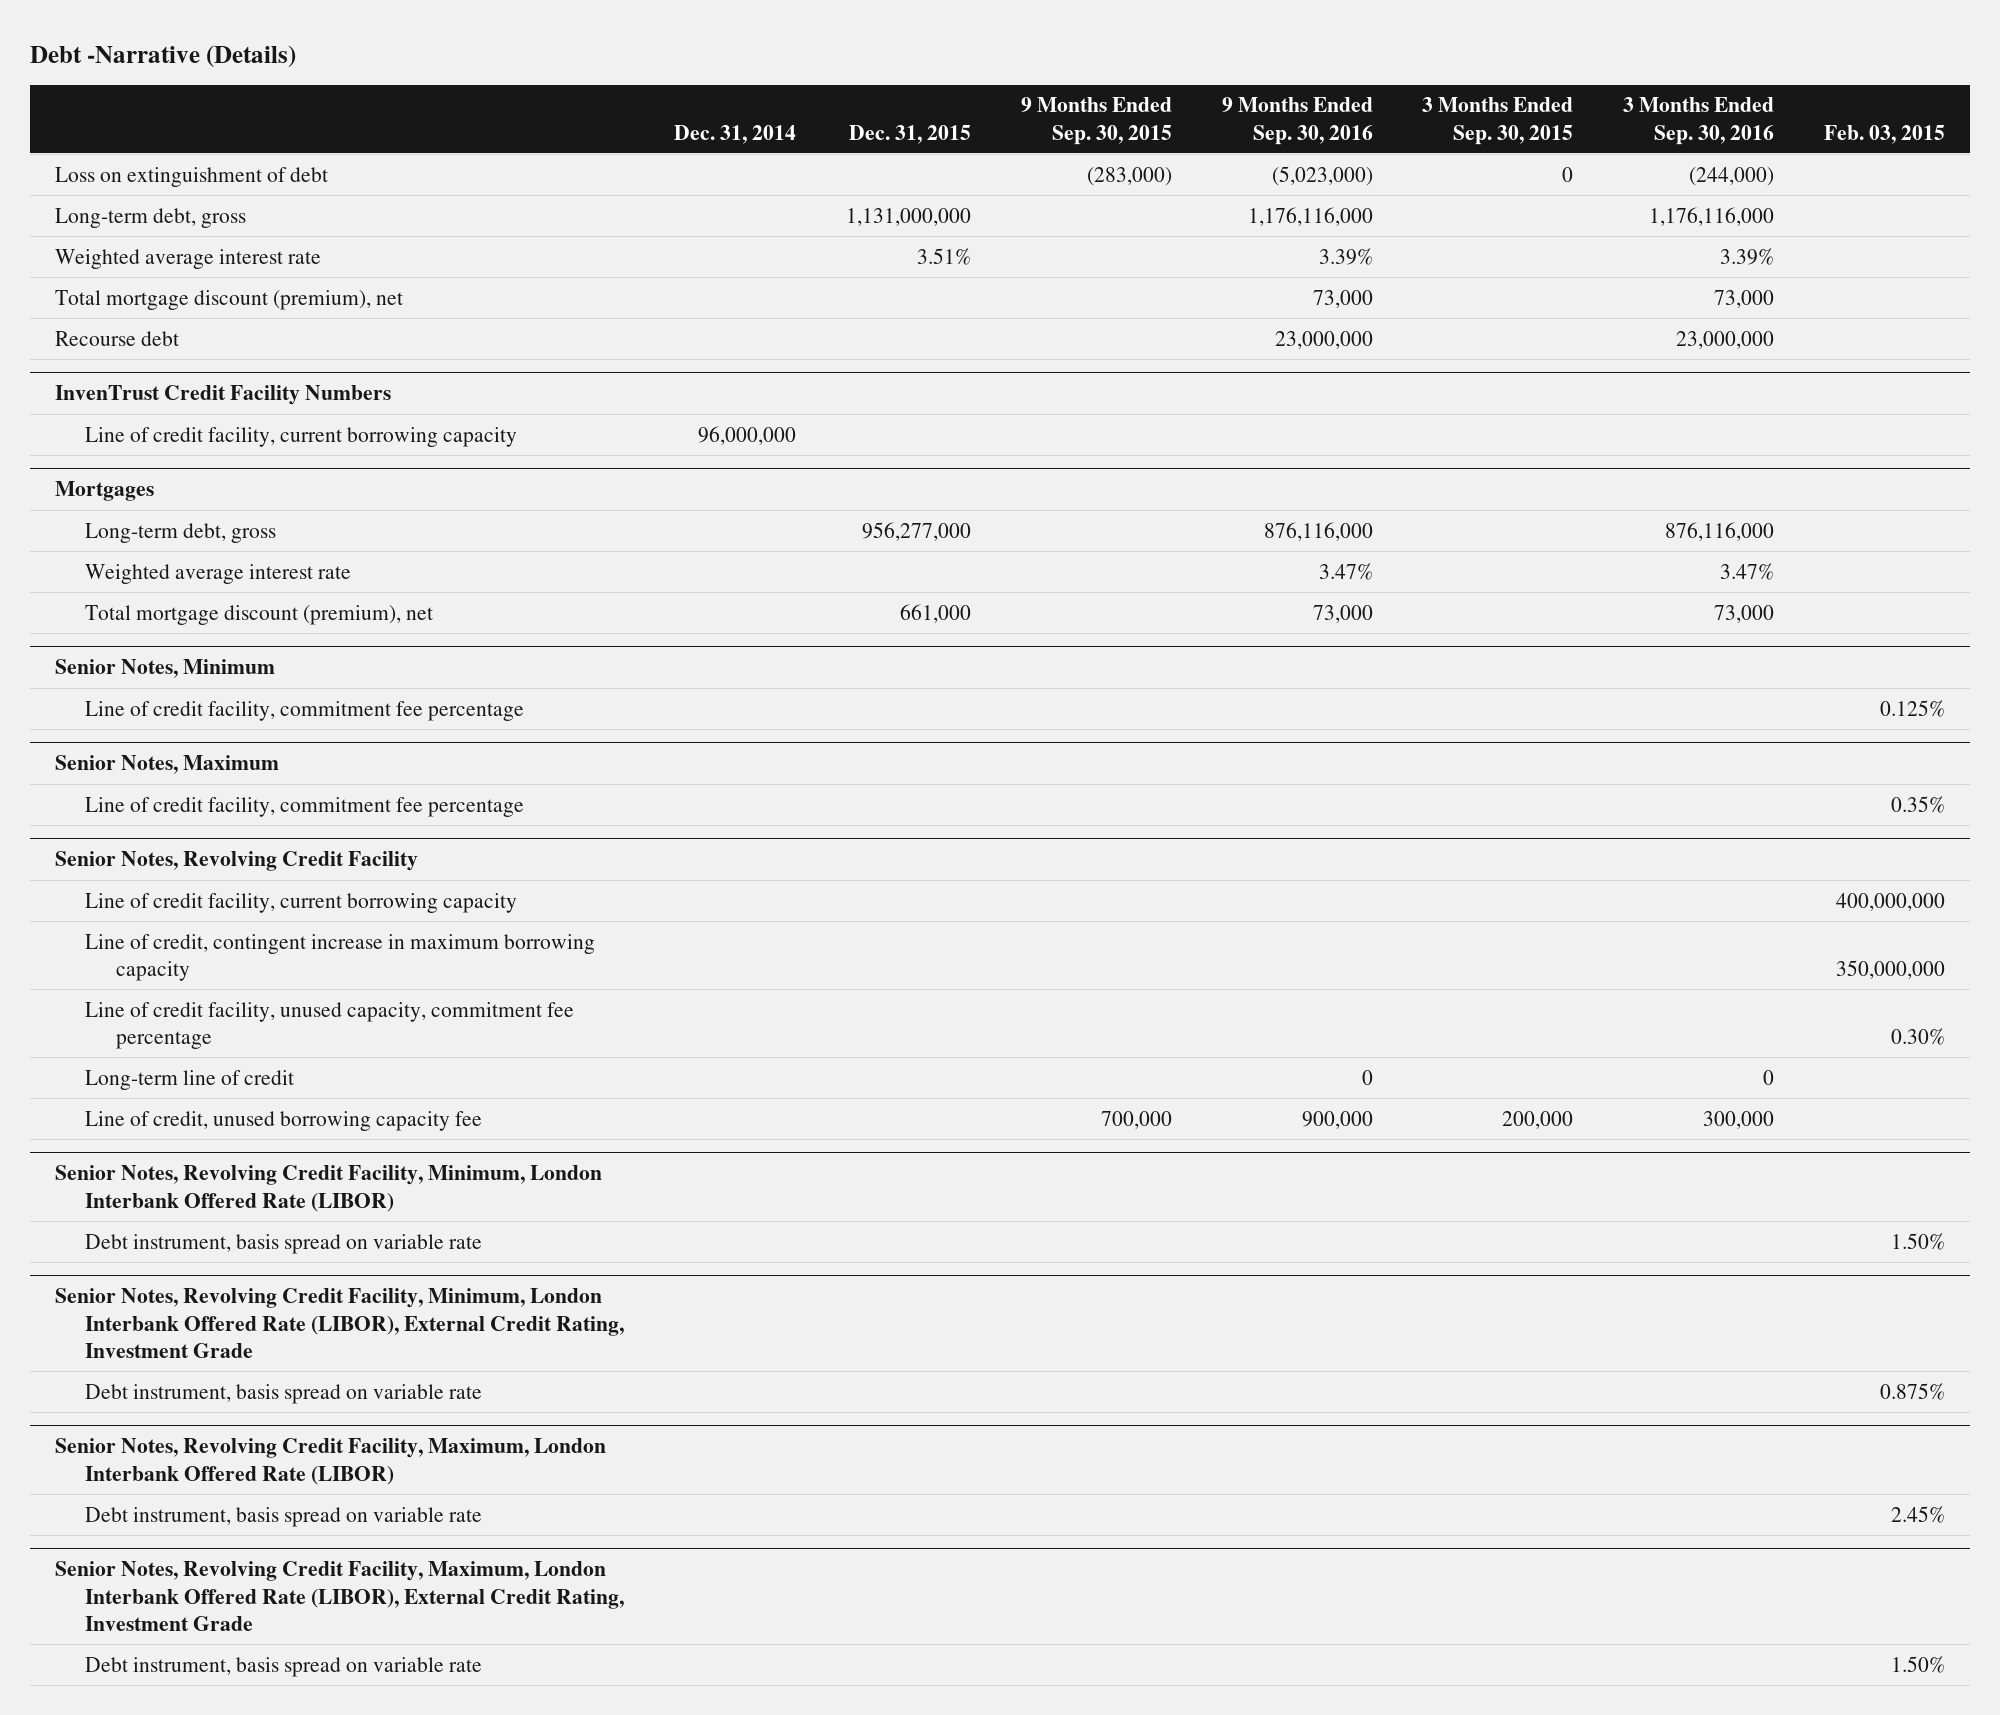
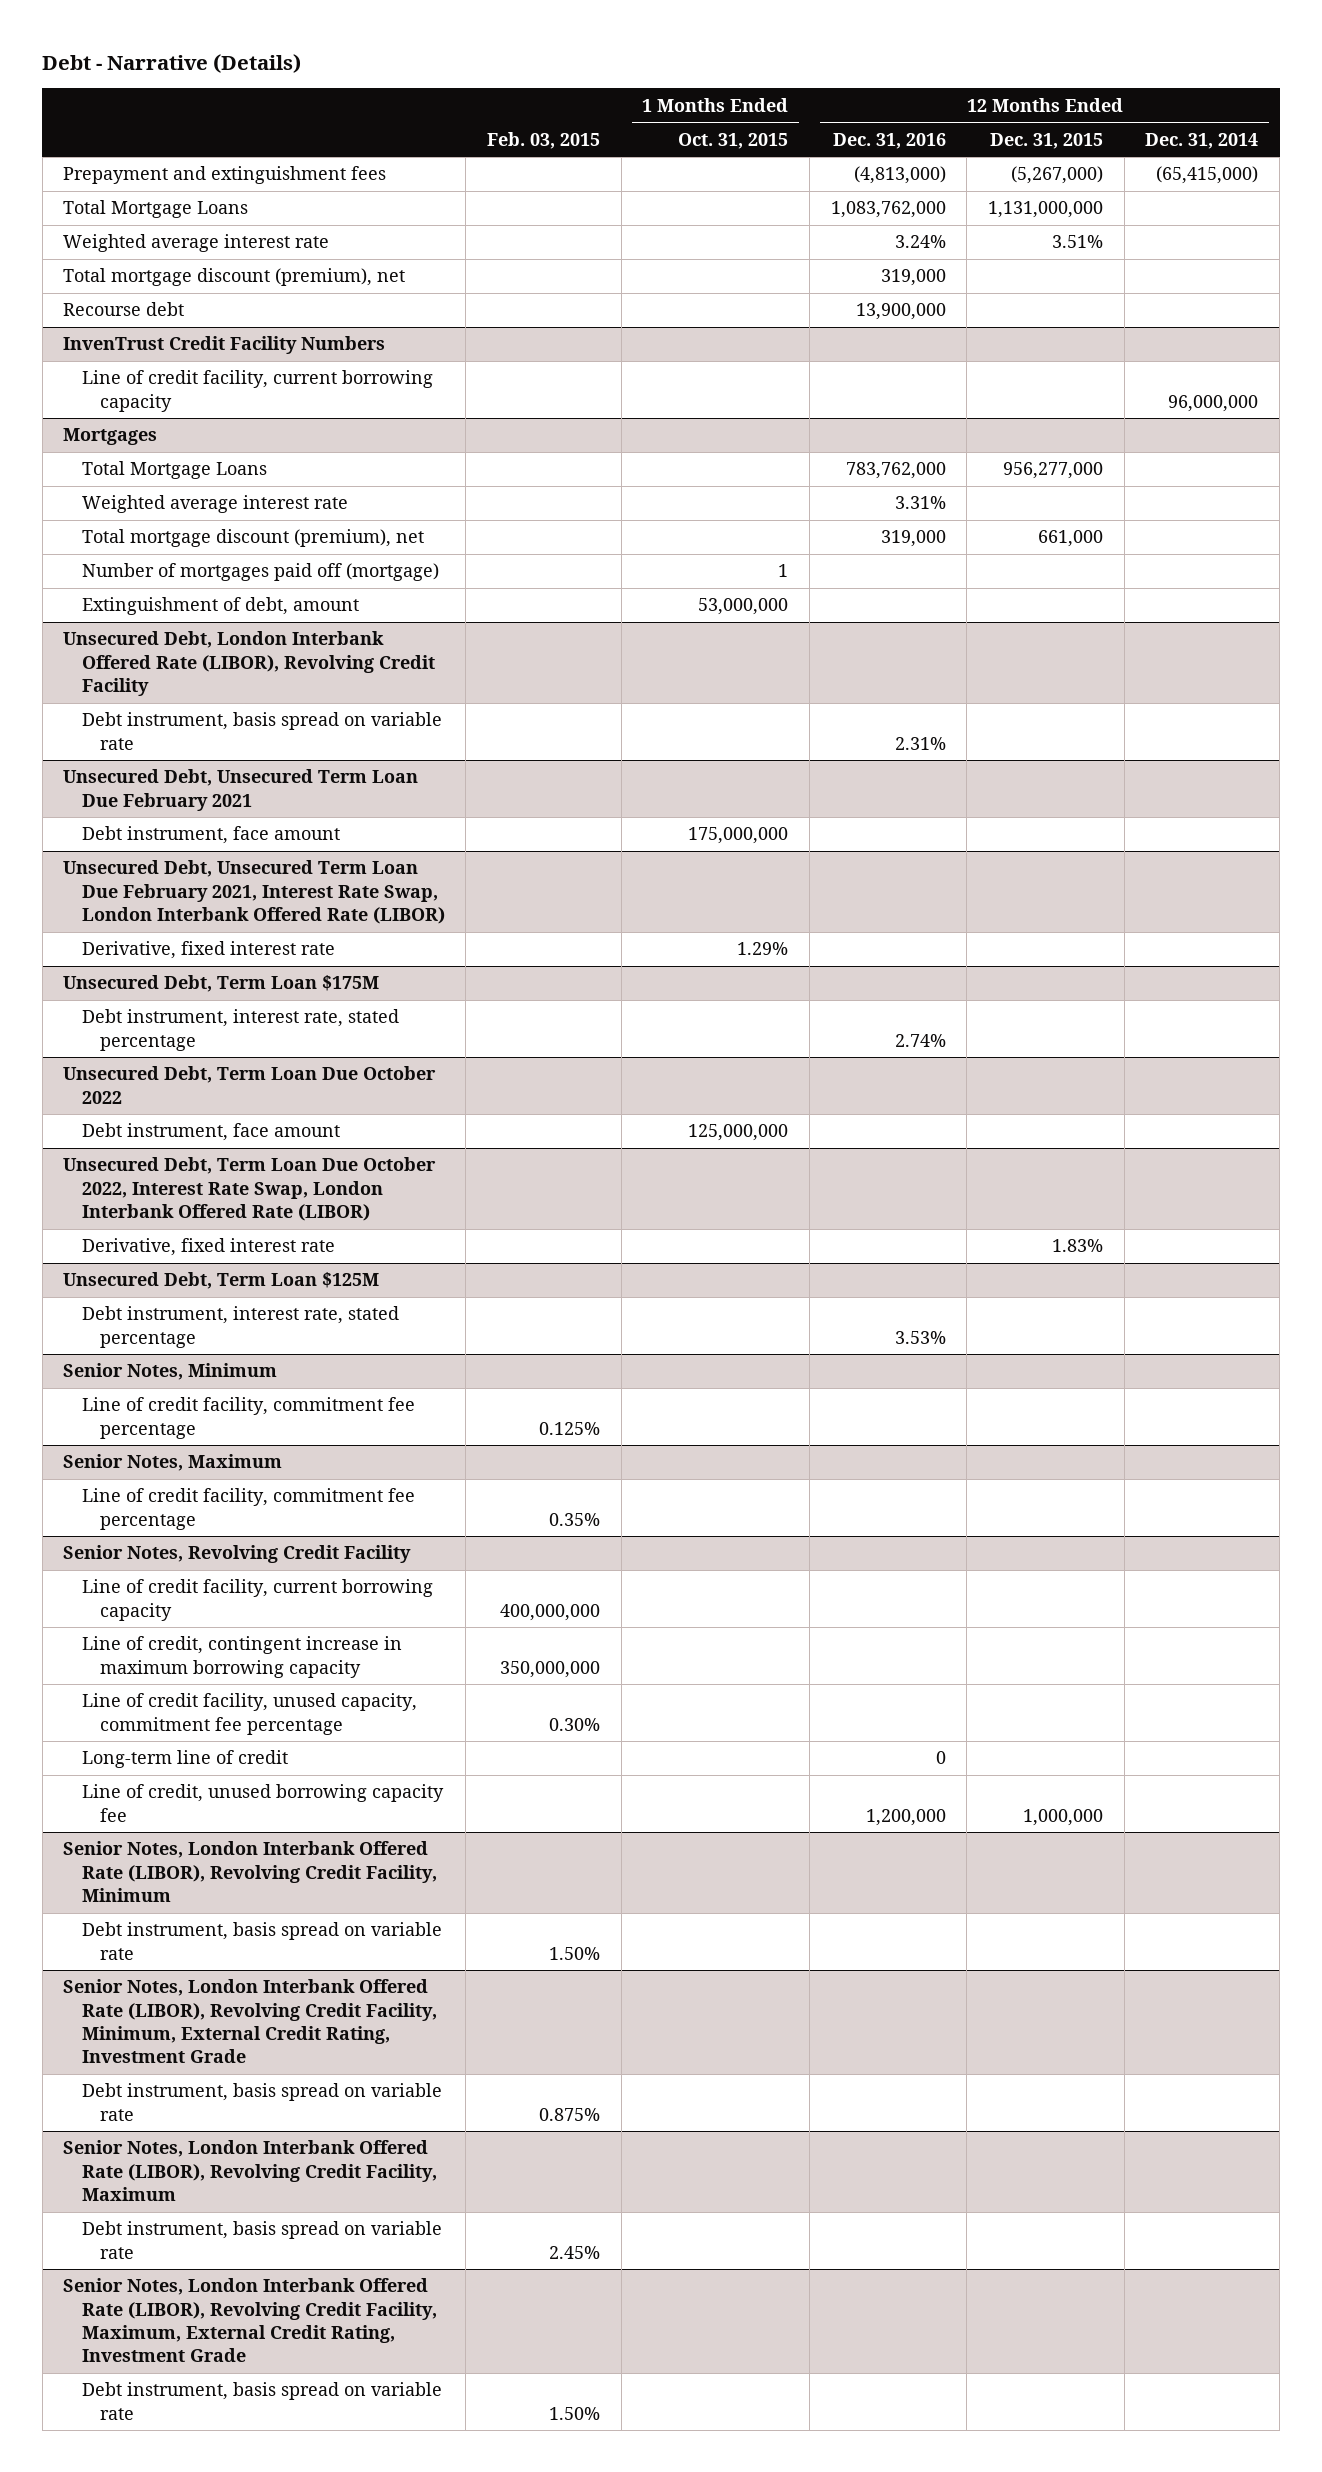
- Debt -Narrative (Details)
+ Debt - Narrative (Details)
- | Dec. 31, 2014 | Dec. 31, 2015 | 9 Months Ended Sep. 30, 2015 | 9 Months Ended Sep. 30, 2016 | 3 Months Ended Sep. 30, 2015 | 3 Months Ended Sep. 30, 2016 | Feb. 03, 2015
+ | Feb. 03, 2015 | 1 Months Ended Oct. 31, 2015 | 12 Months Ended Dec. 31, 2016 | 12 Months Ended Dec. 31, 2015 | 12 Months Ended Dec. 31, 2014
- Loss on extinguishment of debt | | | (283,000) | (5,023,000) | 0 | (244,000) |
- Long-term debt, gross | | 1,131,000,000 | | 1,176,116,000 | | 1,176,116,000 |
+ Prepayment and extinguishment fees | | | (4,813,000) | (5,267,000) | (65,415,000)
+ Total Mortgage Loans | | | 1,083,762,000 | 1,131,000,000 |
@ Mortgages
- Long-term debt, gross | | 956,277,000 | | 876,116,000 | | 876,116,000 |
+ Total Mortgage Loans | | | 783,762,000 | 956,277,000 |
+ Number of mortgages paid off (mortgage) | | 1 | | |
+ Extinguishment of debt, amount | | 53,000,000 | | |
+ Unsecured Debt, London Interbank Offered Rate (LIBOR), Revolving Credit Facility
+ Debt instrument, basis spread on variable rate | | | 2.31% | |
+ Unsecured Debt, Unsecured Term Loan Due February 2021
+ Debt instrument, face amount | | 175,000,000 | | |
+ Unsecured Debt, Unsecured Term Loan Due February 2021, Interest Rate Swap, London Interbank Offered Rate (LIBOR)
+ Derivative, fixed interest rate | | 1.29% | | |
+ Unsecured Debt, Term Loan $175M
+ Debt instrument, interest rate, stated percentage | | | 2.74% | |
+ Unsecured Debt, Term Loan Due October 2022
+ Debt instrument, face amount | | 125,000,000 | | |
+ Unsecured Debt, Term Loan Due October 2022, Interest Rate Swap, London Interbank Offered Rate (LIBOR)
+ Derivative, fixed interest rate | | | | 1.83% |
+ Unsecured Debt, Term Loan $125M
+ Debt instrument, interest rate, stated percentage | | | 3.53% | |
- Senior Notes, Revolving Credit Facility, Minimum, London Interbank Offered Rate (LIBOR)
+ Senior Notes, London Interbank Offered Rate (LIBOR), Revolving Credit Facility, Minimum
- Senior Notes, Revolving Credit Facility, Minimum, London Interbank Offered Rate (LIBOR), External Credit Rating, Investment Grade
+ Senior Notes, London Interbank Offered Rate (LIBOR), Revolving Credit Facility, Minimum, External Credit Rating, Investment Grade
- Senior Notes, Revolving Credit Facility, Maximum, London Interbank Offered Rate (LIBOR)
+ Senior Notes, London Interbank Offered Rate (LIBOR), Revolving Credit Facility, Maximum
- Senior Notes, Revolving Credit Facility, Maximum, London Interbank Offered Rate (LIBOR), External Credit Rating, Investment Grade
+ Senior Notes, London Interbank Offered Rate (LIBOR), Revolving Credit Facility, Maximum, External Credit Rating, Investment Grade

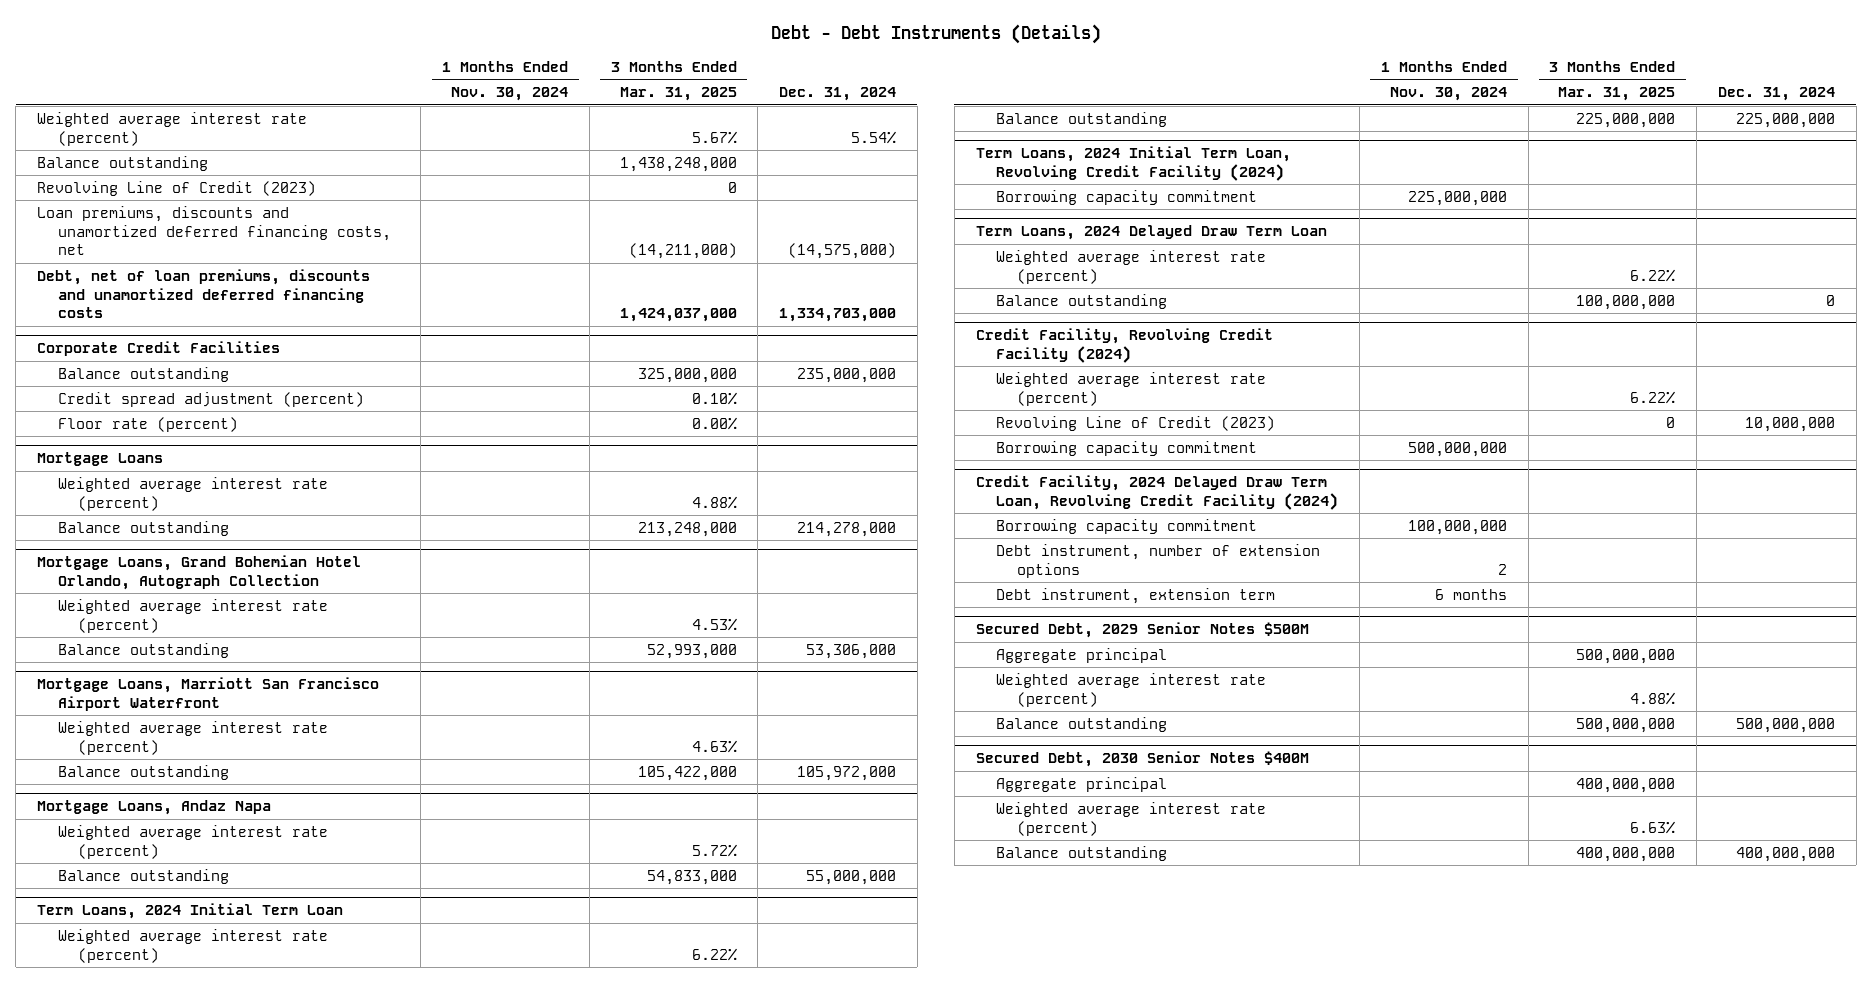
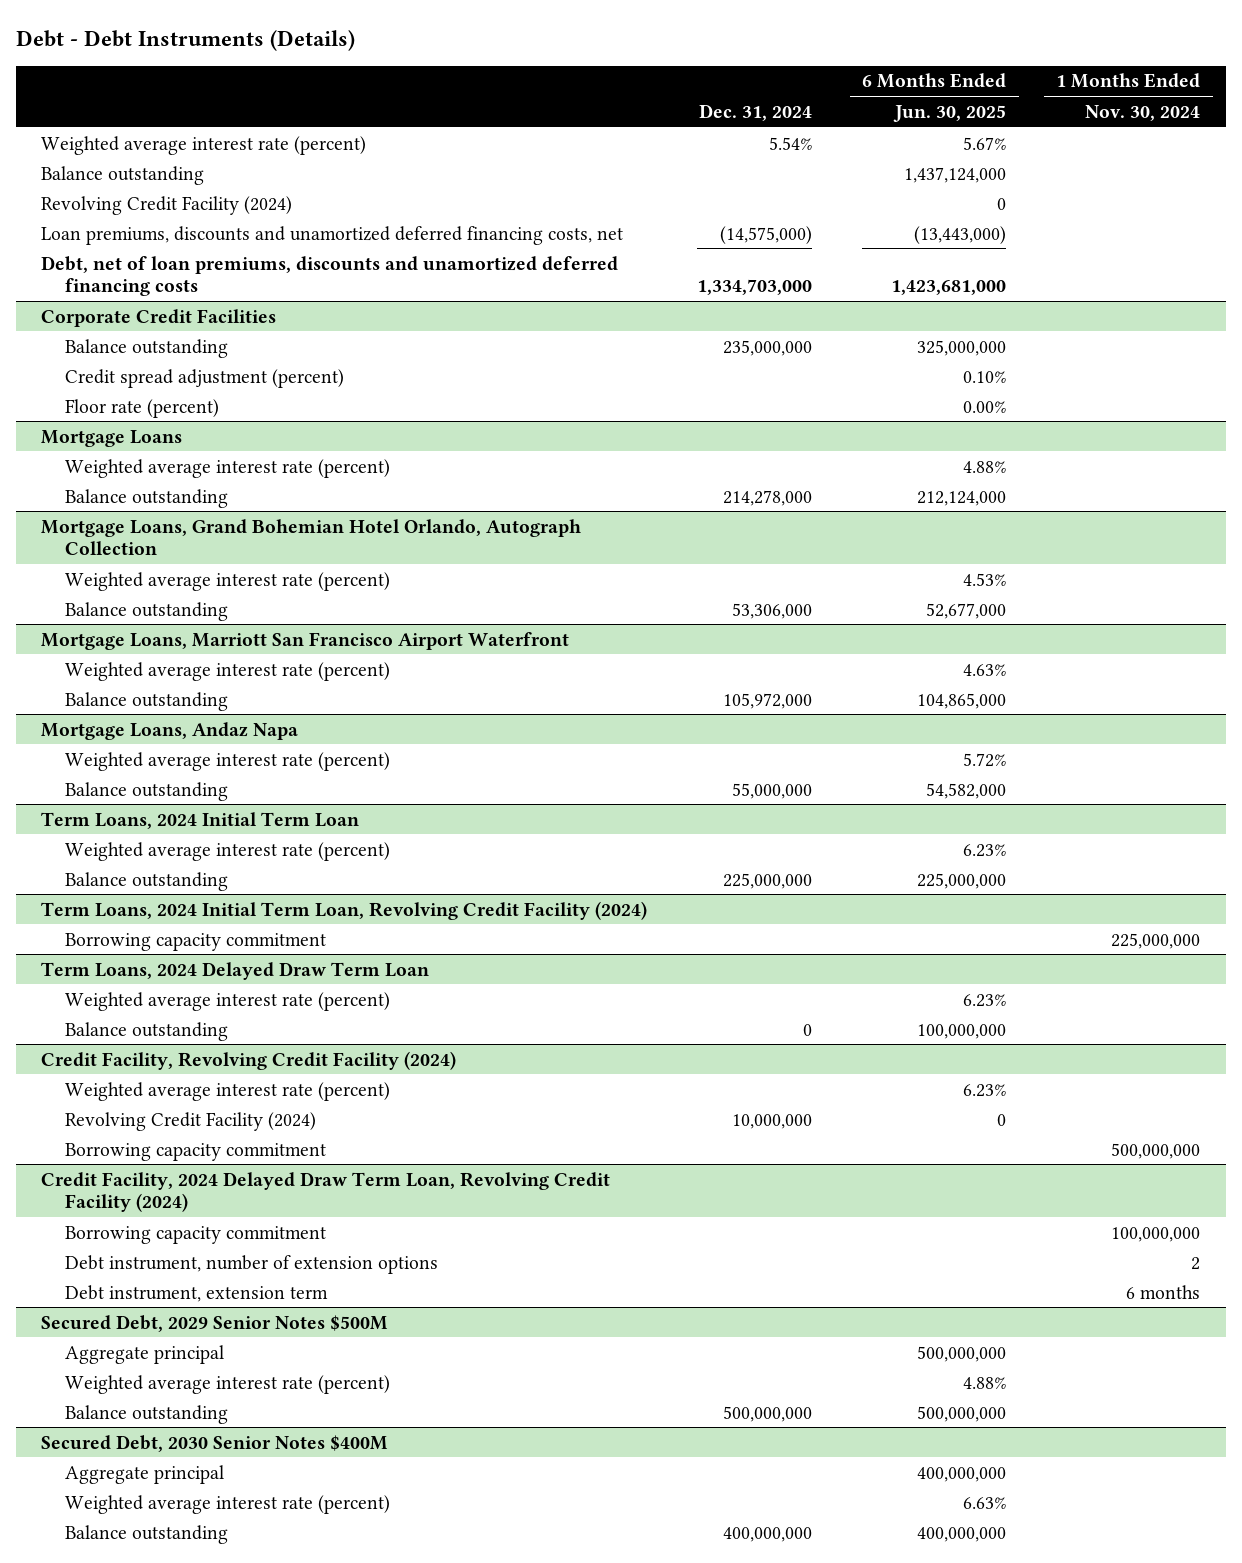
- | 1 Months Ended Nov. 30, 2024 | 3 Months Ended Mar. 31, 2025 | Dec. 31, 2024
+ | Dec. 31, 2024 | 6 Months Ended Jun. 30, 2025 | 1 Months Ended Nov. 30, 2024
- Revolving Line of Credit (2023) | | 0 |
+ Revolving Credit Facility (2024) | | 0 |
@ Credit Facility, Revolving Credit Facility (2024)
- Revolving Line of Credit (2023) | | 0 | 10,000,000
+ Revolving Credit Facility (2024) | 10,000,000 | 0 |

